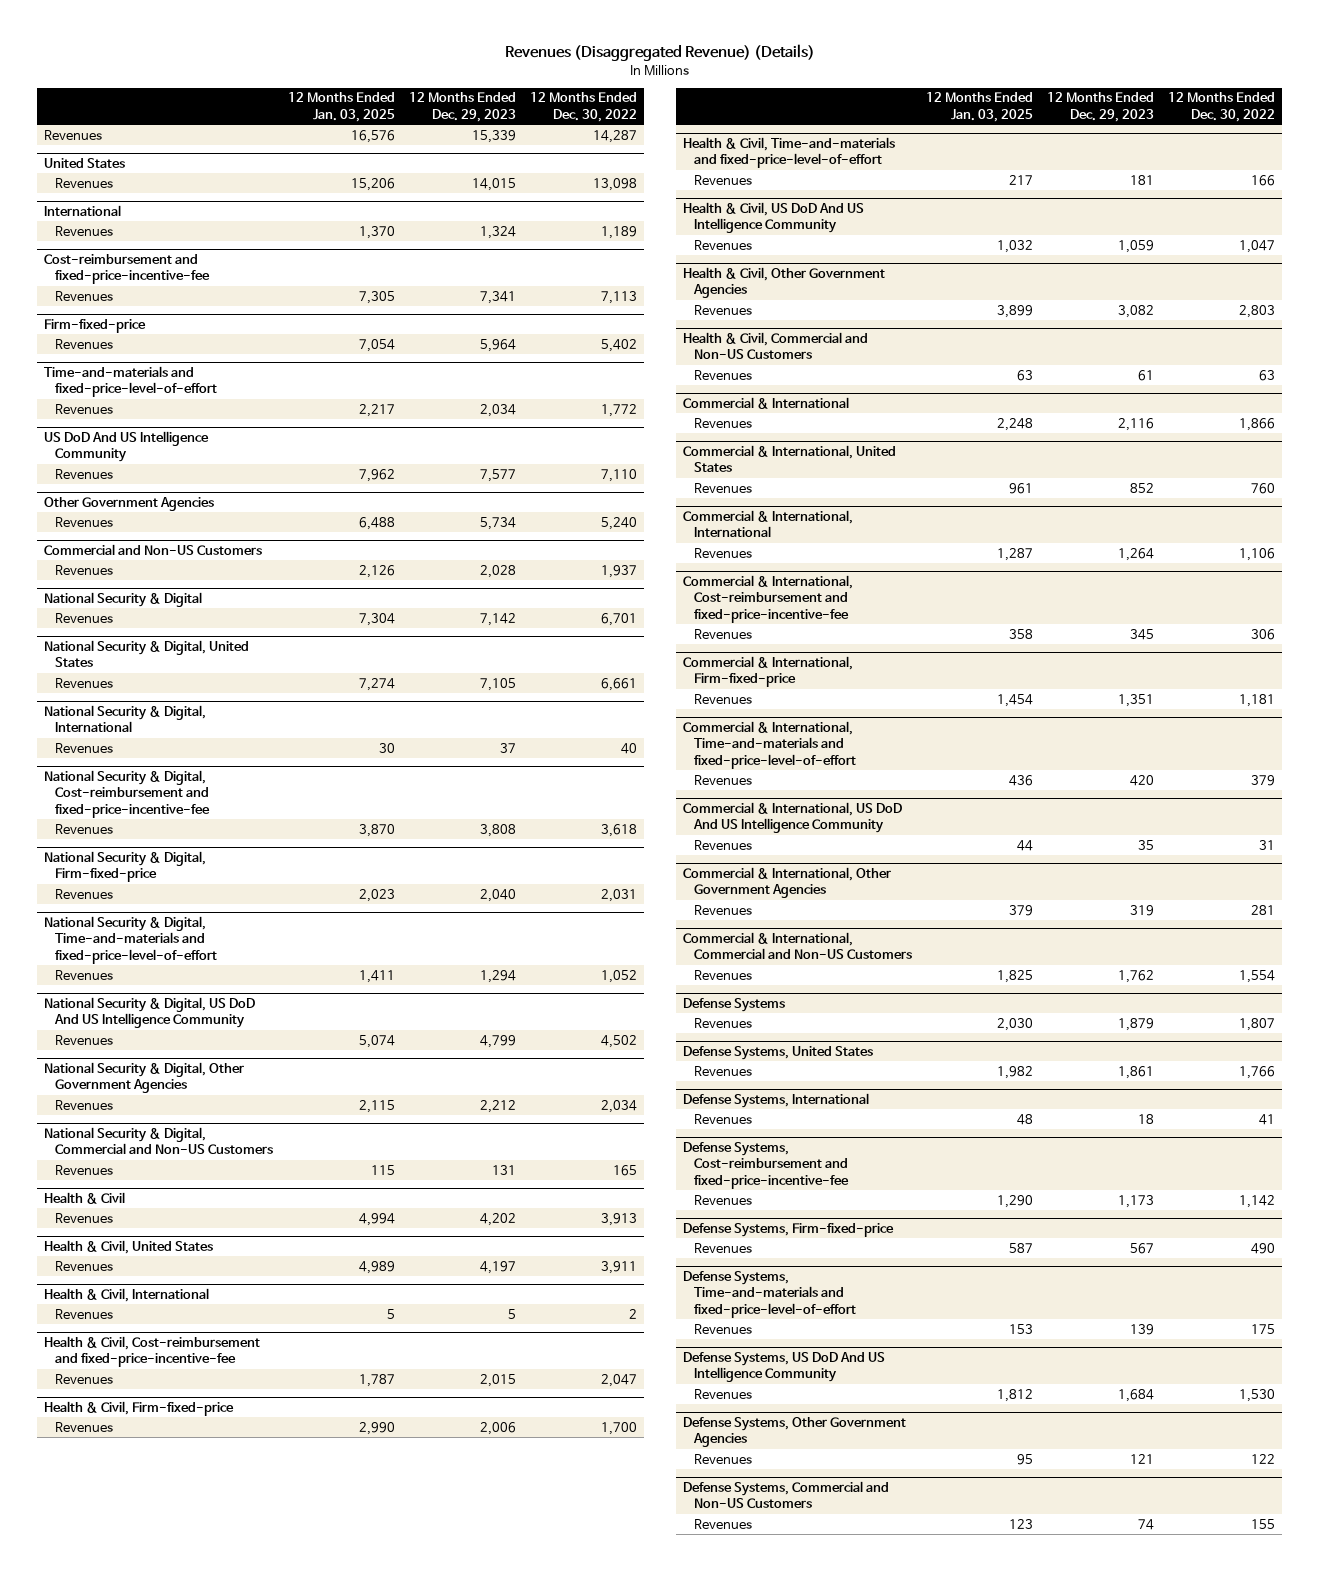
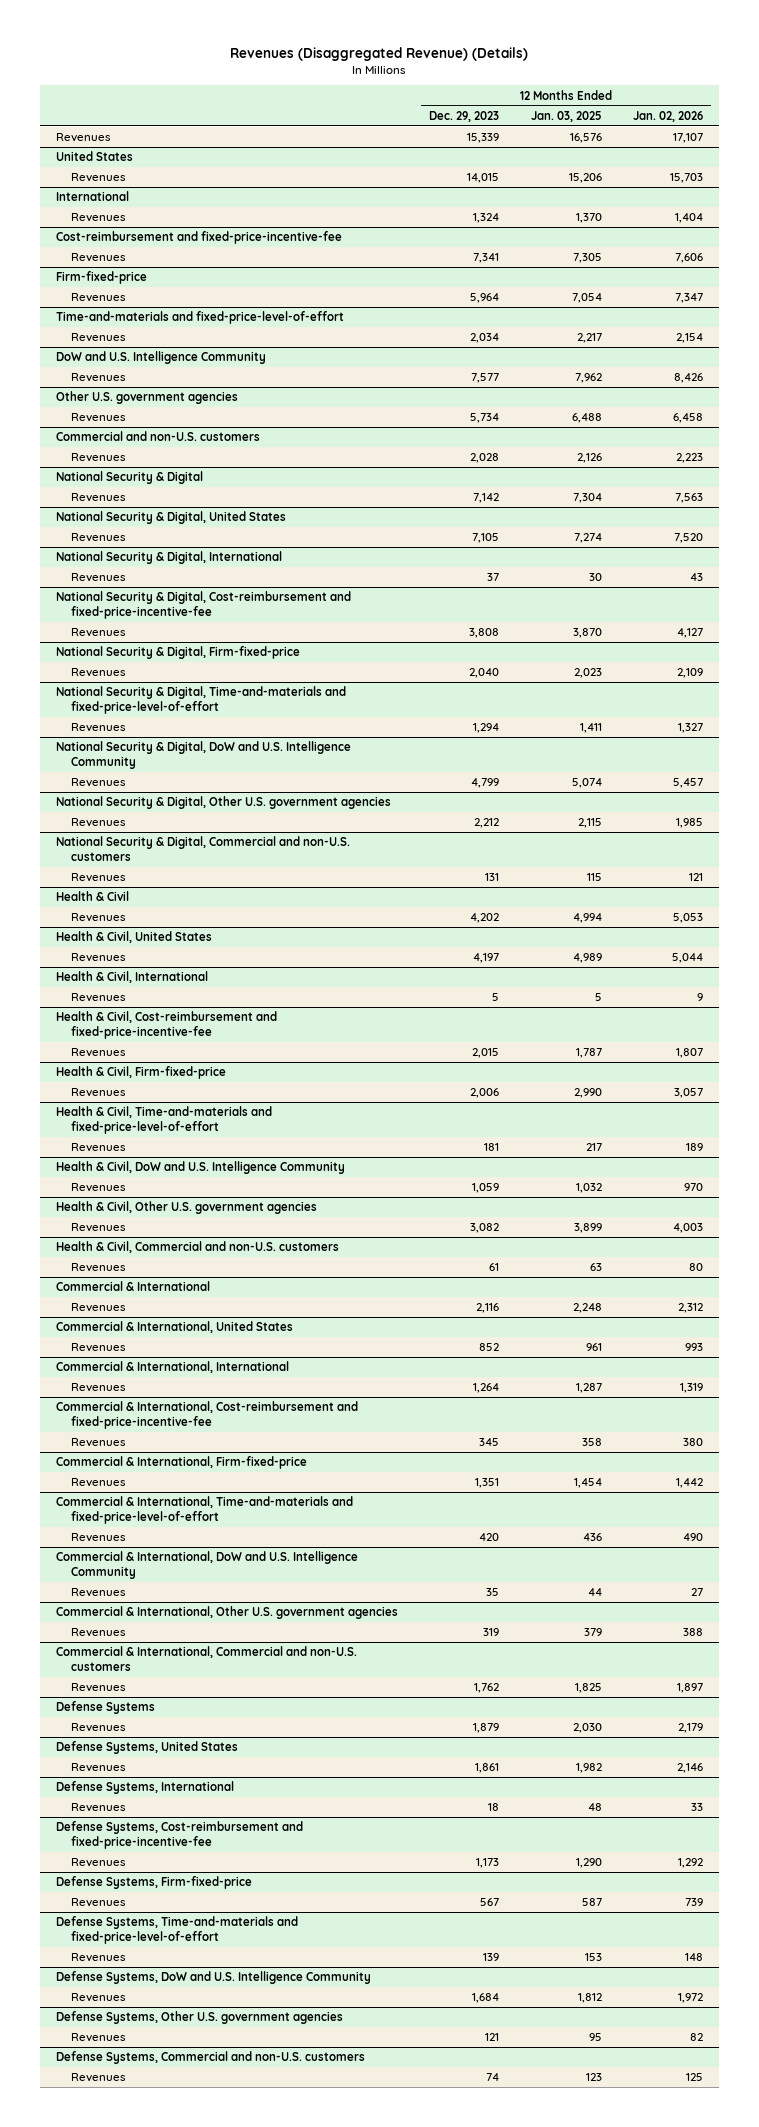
- | 12 Months Ended Jan. 03, 2025 | 12 Months Ended Dec. 29, 2023 | 12 Months Ended Dec. 30, 2022
+ | 12 Months Ended Dec. 29, 2023 | 12 Months Ended Jan. 03, 2025 | 12 Months Ended Jan. 02, 2026
- US DoD And US Intelligence Community
+ DoW and U.S. Intelligence Community
- Other Government Agencies
+ Other U.S. government agencies
- Commercial and Non-US Customers
+ Commercial and non-U.S. customers
- National Security & Digital, US DoD And US Intelligence Community
+ National Security & Digital, DoW and U.S. Intelligence Community
- National Security & Digital, Other Government Agencies
+ National Security & Digital, Other U.S. government agencies
- National Security & Digital, Commercial and Non-US Customers
+ National Security & Digital, Commercial and non-U.S. customers
- Health & Civil, US DoD And US Intelligence Community
+ Health & Civil, DoW and U.S. Intelligence Community
- Health & Civil, Other Government Agencies
+ Health & Civil, Other U.S. government agencies
- Health & Civil, Commercial and Non-US Customers
+ Health & Civil, Commercial and non-U.S. customers
- Commercial & International, US DoD And US Intelligence Community
+ Commercial & International, DoW and U.S. Intelligence Community
- Commercial & International, Other Government Agencies
+ Commercial & International, Other U.S. government agencies
- Commercial & International, Commercial and Non-US Customers
+ Commercial & International, Commercial and non-U.S. customers
- Defense Systems, US DoD And US Intelligence Community
+ Defense Systems, DoW and U.S. Intelligence Community
- Defense Systems, Other Government Agencies
+ Defense Systems, Other U.S. government agencies
- Defense Systems, Commercial and Non-US Customers
+ Defense Systems, Commercial and non-U.S. customers

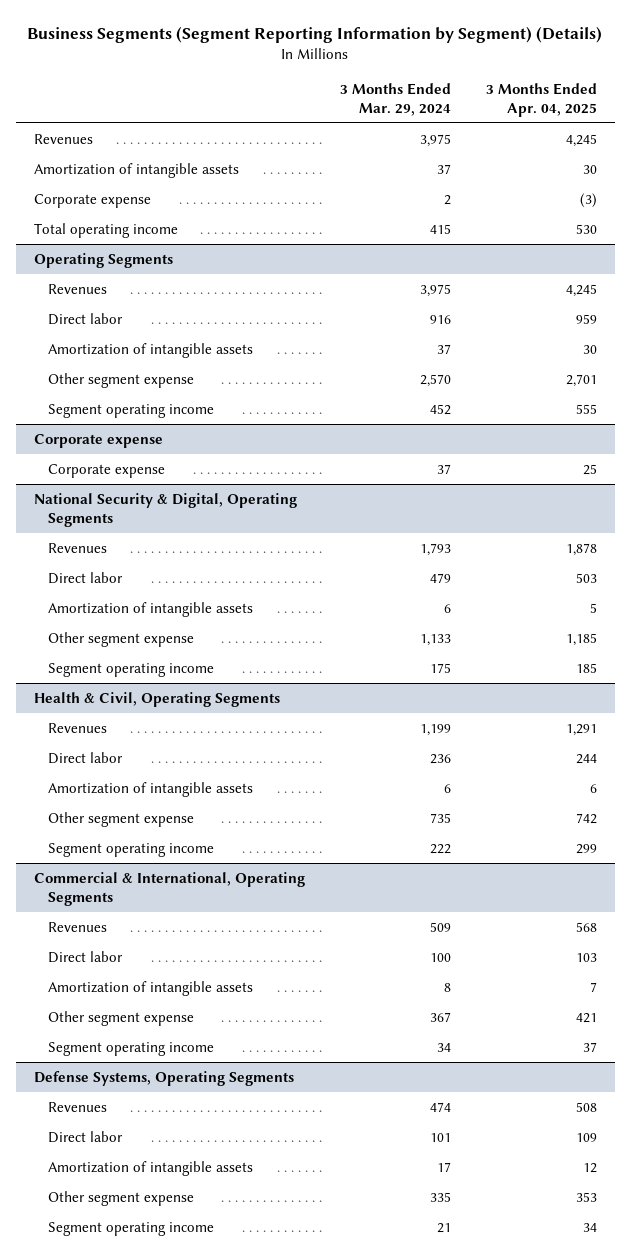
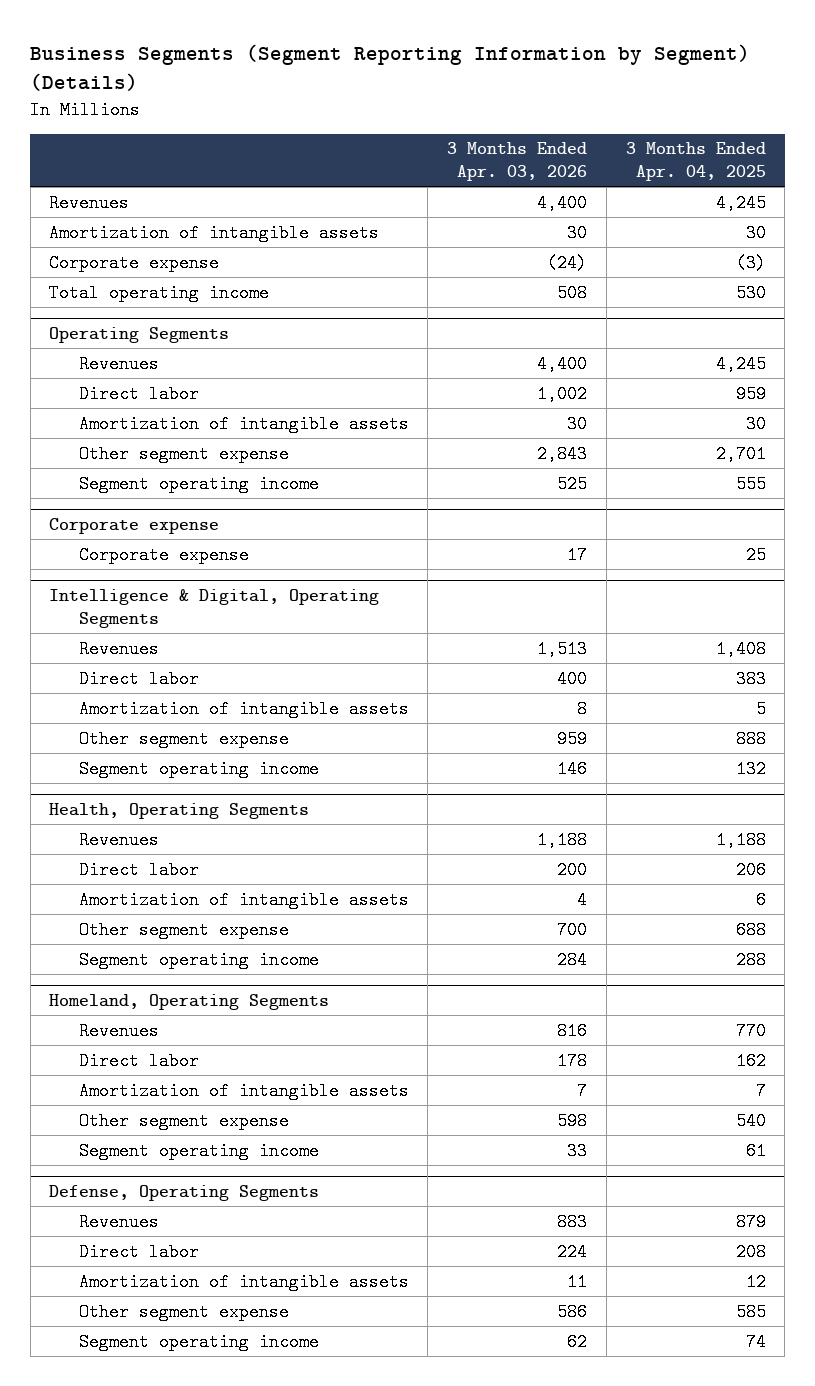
- | 3 Months Ended Mar. 29, 2024 | 3 Months Ended Apr. 04, 2025
+ | 3 Months Ended Apr. 03, 2026 | 3 Months Ended Apr. 04, 2025
- National Security & Digital, Operating Segments
- Revenues | 1,793 | 1,878
- Direct labor | 479 | 503
+ Intelligence & Digital, Operating Segments
+ Revenues | 1,513 | 1,408
+ Direct labor | 400 | 383
- Other segment expense | 1,133 | 1,185
- Segment operating income | 175 | 185
- Health & Civil, Operating Segments
- Revenues | 1,199 | 1,291
- Direct labor | 236 | 244
+ Other segment expense | 959 | 888
+ Segment operating income | 146 | 132
+ Health, Operating Segments
+ Revenues | 1,188 | 1,188
+ Direct labor | 200 | 206
- Other segment expense | 735 | 742
- Segment operating income | 222 | 299
- Commercial & International, Operating Segments
- Revenues | 509 | 568
- Direct labor | 100 | 103
+ Other segment expense | 700 | 688
+ Segment operating income | 284 | 288
+ Homeland, Operating Segments
+ Revenues | 816 | 770
+ Direct labor | 178 | 162
- Other segment expense | 367 | 421
- Segment operating income | 34 | 37
- Defense Systems, Operating Segments
- Revenues | 474 | 508
- Direct labor | 101 | 109
+ Other segment expense | 598 | 540
+ Segment operating income | 33 | 61
+ Defense, Operating Segments
+ Revenues | 883 | 879
+ Direct labor | 224 | 208
- Other segment expense | 335 | 353
- Segment operating income | 21 | 34
+ Other segment expense | 586 | 585
+ Segment operating income | 62 | 74

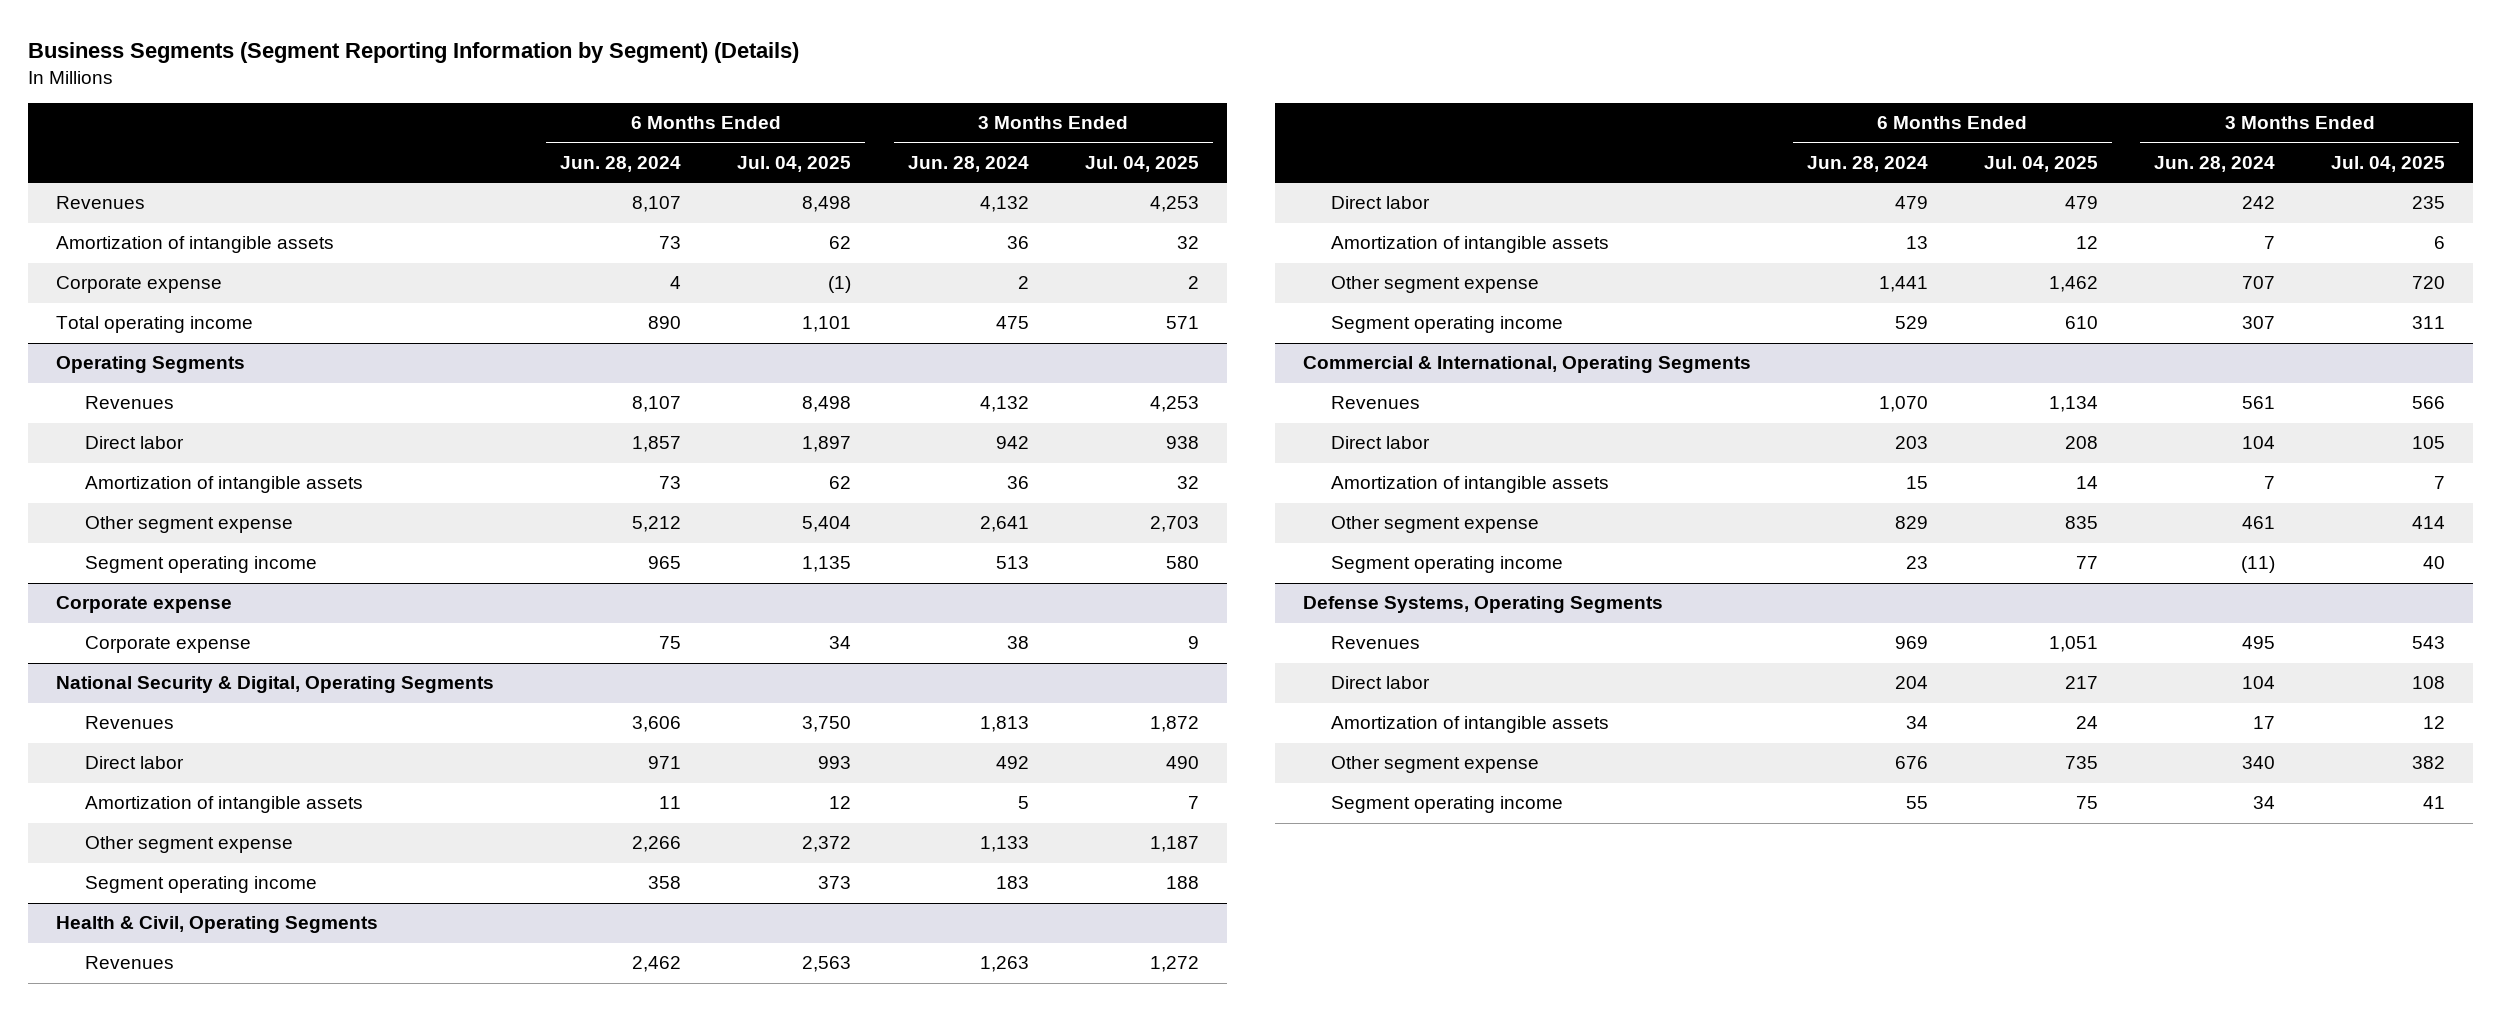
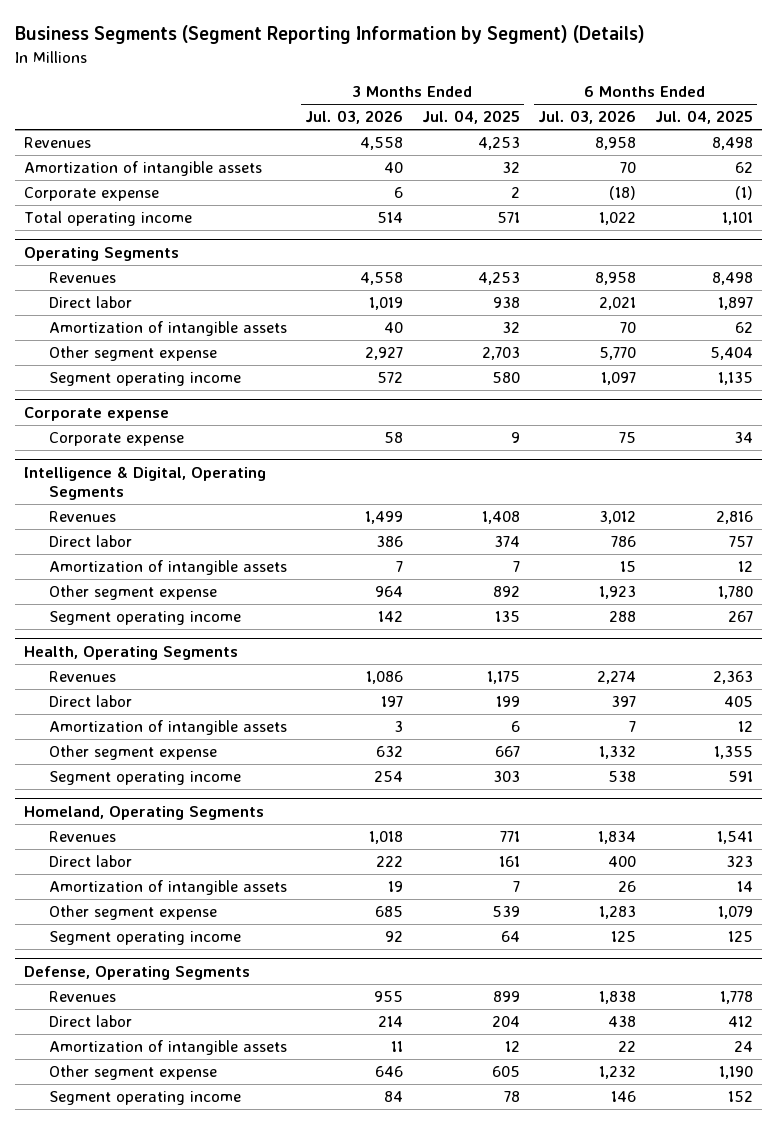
- | 6 Months Ended Jun. 28, 2024 | 6 Months Ended Jul. 04, 2025 | 3 Months Ended Jun. 28, 2024 | 3 Months Ended Jul. 04, 2025
+ | 3 Months Ended Jul. 03, 2026 | 3 Months Ended Jul. 04, 2025 | 6 Months Ended Jul. 03, 2026 | 6 Months Ended Jul. 04, 2025
- National Security & Digital, Operating Segments
- Revenues | 3,606 | 3,750 | 1,813 | 1,872
- Direct labor | 971 | 993 | 492 | 490
+ Intelligence & Digital, Operating Segments
+ Revenues | 1,499 | 1,408 | 3,012 | 2,816
+ Direct labor | 386 | 374 | 786 | 757
- Other segment expense | 2,266 | 2,372 | 1,133 | 1,187
- Segment operating income | 358 | 373 | 183 | 188
- Health & Civil, Operating Segments
- Revenues | 2,462 | 2,563 | 1,263 | 1,272
- Direct labor | 479 | 479 | 242 | 235
+ Other segment expense | 964 | 892 | 1,923 | 1,780
+ Segment operating income | 142 | 135 | 288 | 267
+ Health, Operating Segments
+ Revenues | 1,086 | 1,175 | 2,274 | 2,363
+ Direct labor | 197 | 199 | 397 | 405
- Other segment expense | 1,441 | 1,462 | 707 | 720
- Segment operating income | 529 | 610 | 307 | 311
- Commercial & International, Operating Segments
- Revenues | 1,070 | 1,134 | 561 | 566
- Direct labor | 203 | 208 | 104 | 105
+ Other segment expense | 632 | 667 | 1,332 | 1,355
+ Segment operating income | 254 | 303 | 538 | 591
+ Homeland, Operating Segments
+ Revenues | 1,018 | 771 | 1,834 | 1,541
+ Direct labor | 222 | 161 | 400 | 323
- Other segment expense | 829 | 835 | 461 | 414
- Segment operating income | 23 | 77 | (11) | 40
- Defense Systems, Operating Segments
- Revenues | 969 | 1,051 | 495 | 543
- Direct labor | 204 | 217 | 104 | 108
+ Other segment expense | 685 | 539 | 1,283 | 1,079
+ Segment operating income | 92 | 64 | 125 | 125
+ Defense, Operating Segments
+ Revenues | 955 | 899 | 1,838 | 1,778
+ Direct labor | 214 | 204 | 438 | 412
- Other segment expense | 676 | 735 | 340 | 382
- Segment operating income | 55 | 75 | 34 | 41
+ Other segment expense | 646 | 605 | 1,232 | 1,190
+ Segment operating income | 84 | 78 | 146 | 152

